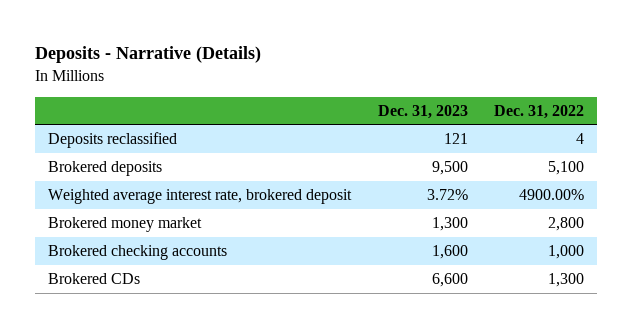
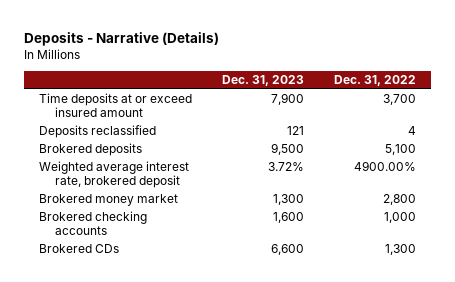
+ Time deposits at or exceed insured amount | 7,900 | 3,700

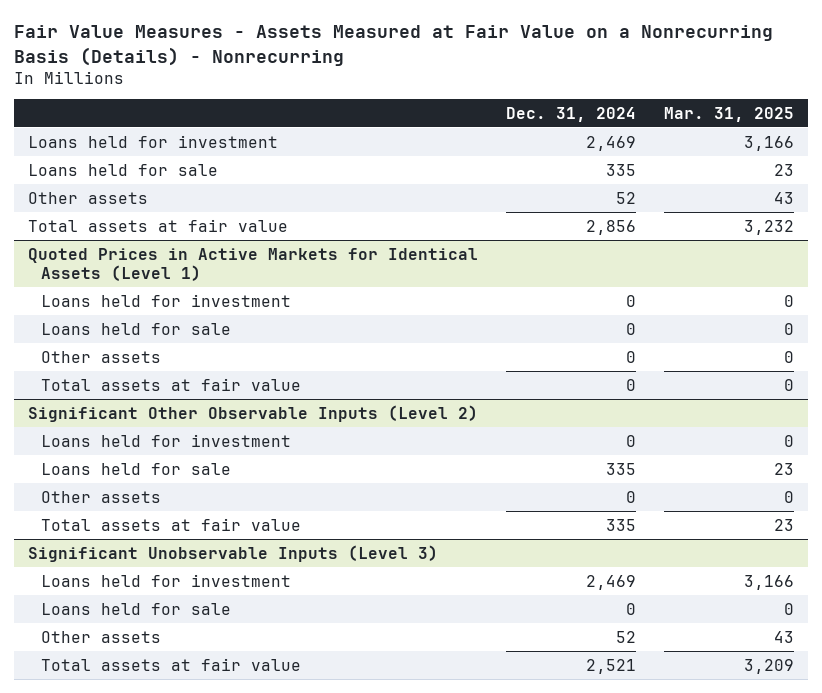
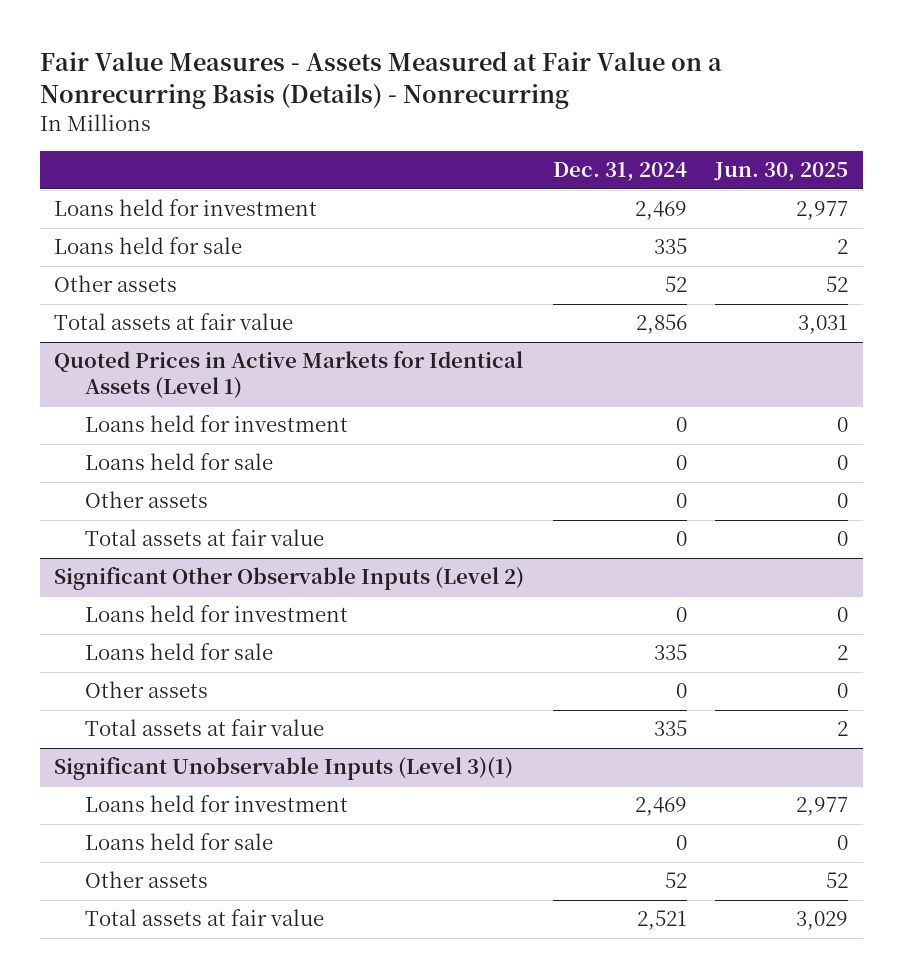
- | Dec. 31, 2024 | Mar. 31, 2025
+ | Dec. 31, 2024 | Jun. 30, 2025
- Significant Unobservable Inputs (Level 3)
+ Significant Unobservable Inputs (Level 3)(1)

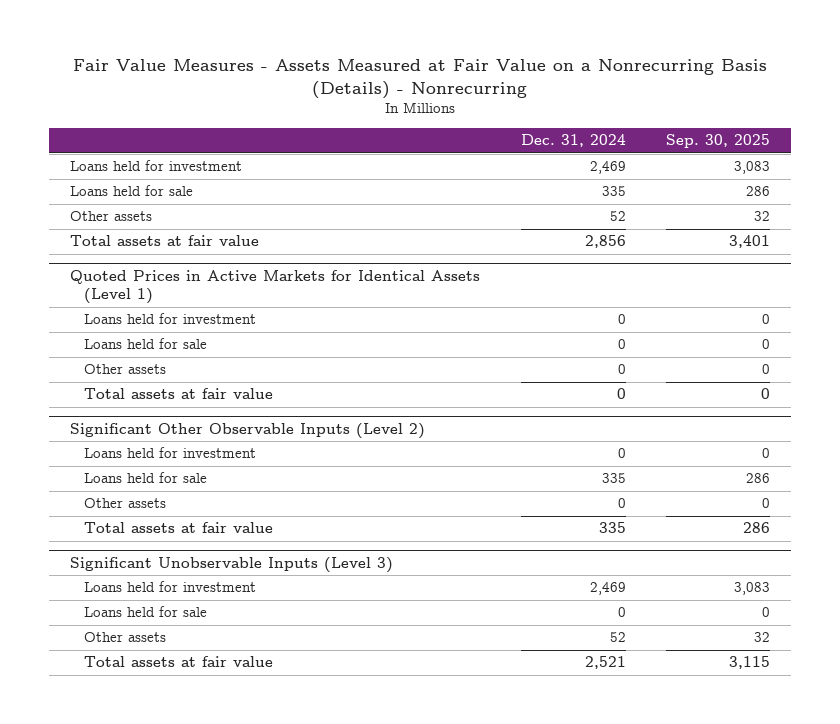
- | Dec. 31, 2024 | Jun. 30, 2025
+ | Dec. 31, 2024 | Sep. 30, 2025
- Significant Unobservable Inputs (Level 3)(1)
+ Significant Unobservable Inputs (Level 3)

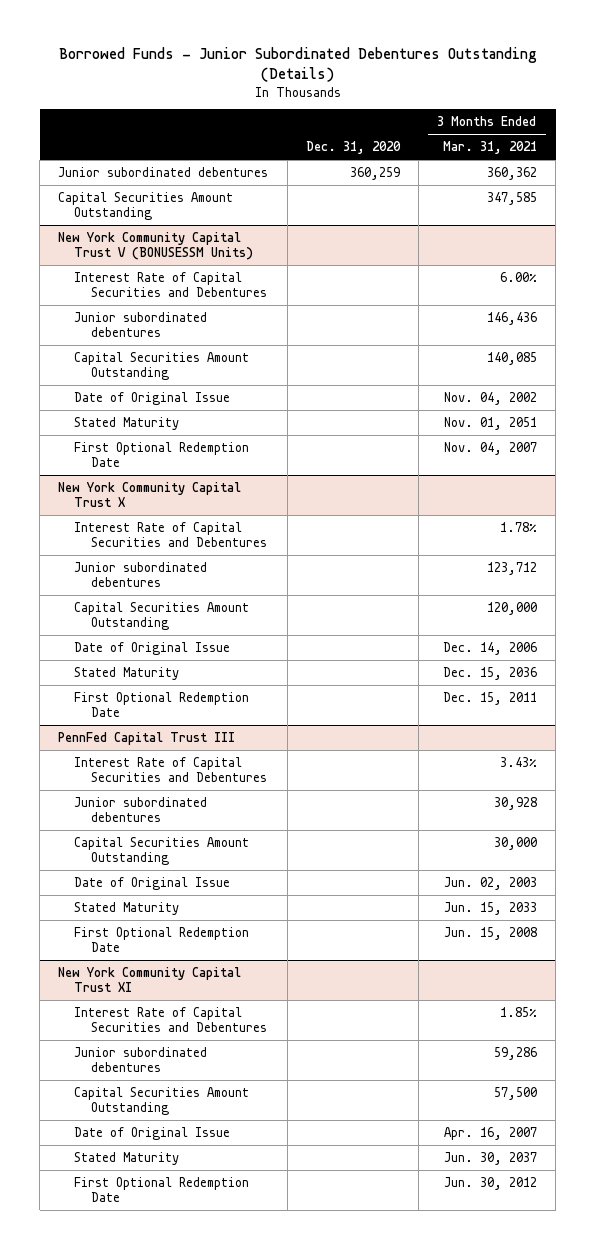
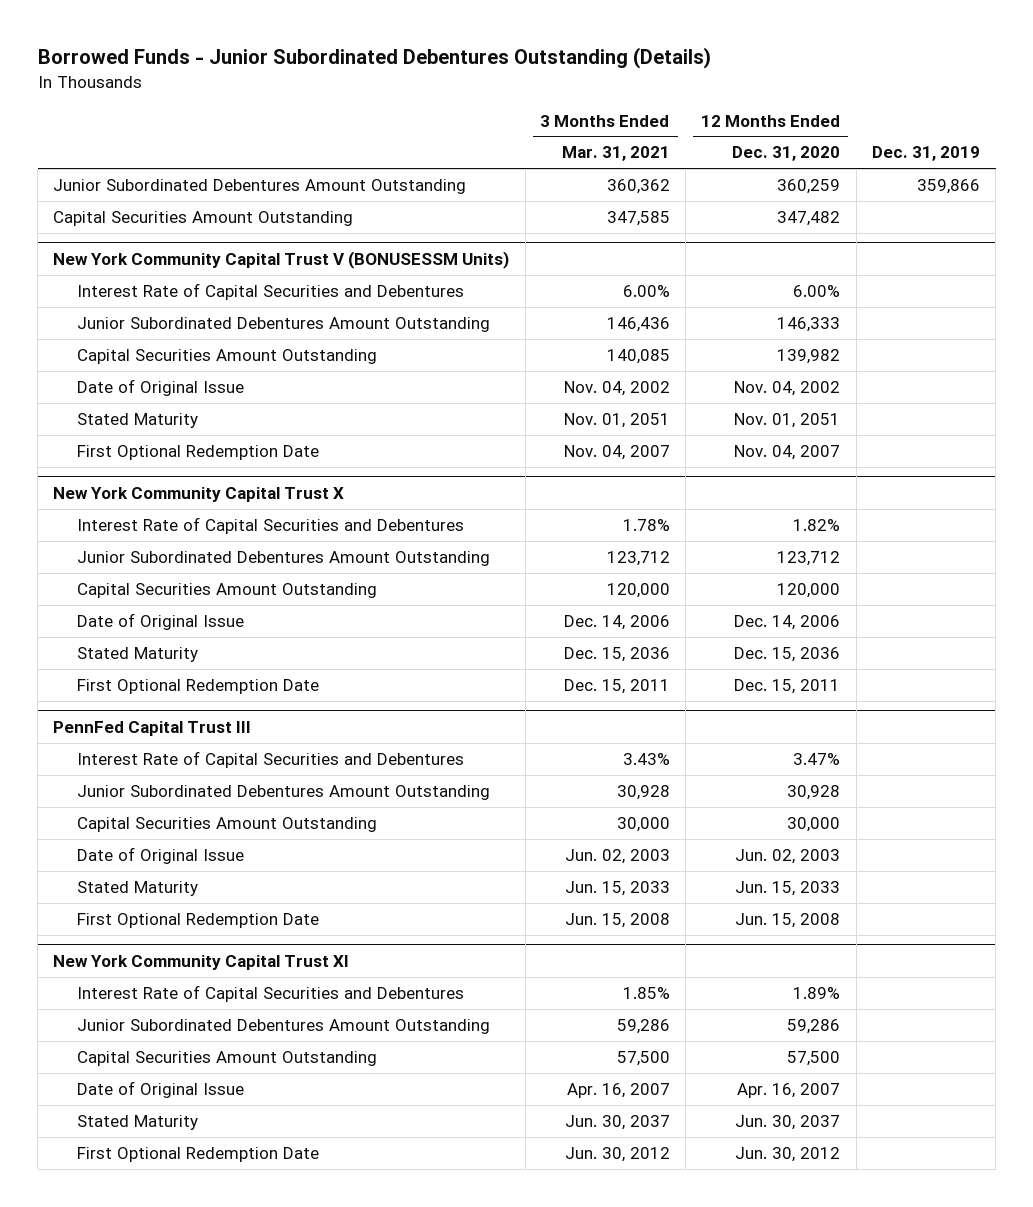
- | Dec. 31, 2020 | 3 Months Ended Mar. 31, 2021
+ | 3 Months Ended Mar. 31, 2021 | 12 Months Ended Dec. 31, 2020 | Dec. 31, 2019
- Junior subordinated debentures | 360,259 | 360,362
+ Junior Subordinated Debentures Amount Outstanding | 360,362 | 360,259 | 359,866
@ New York Community Capital Trust V (BONUSESSM Units)
- Junior subordinated debentures | | 146,436
+ Junior Subordinated Debentures Amount Outstanding | 146,436 | 146,333 |
@ New York Community Capital Trust X
- Junior subordinated debentures | | 123,712
+ Junior Subordinated Debentures Amount Outstanding | 123,712 | 123,712 |
@ PennFed Capital Trust III
- Junior subordinated debentures | | 30,928
+ Junior Subordinated Debentures Amount Outstanding | 30,928 | 30,928 |
@ New York Community Capital Trust XI
- Junior subordinated debentures | | 59,286
+ Junior Subordinated Debentures Amount Outstanding | 59,286 | 59,286 |

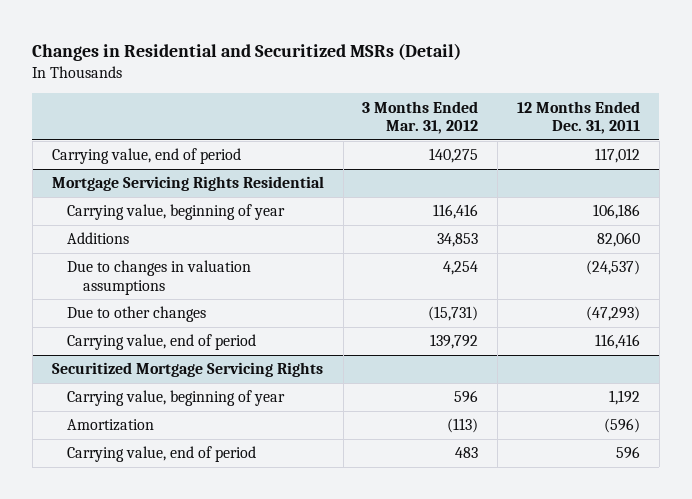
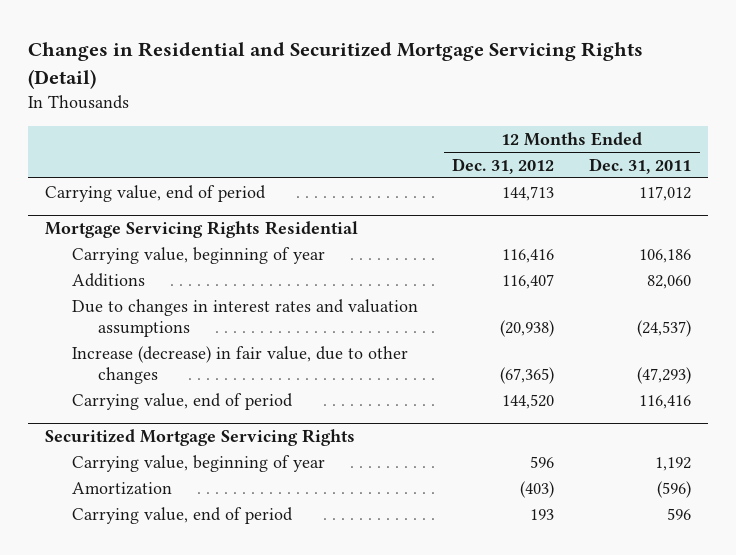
- Changes in Residential and Securitized MSRs (Detail)
+ Changes in Residential and Securitized Mortgage Servicing Rights (Detail)
- | 3 Months Ended Mar. 31, 2012 | 12 Months Ended Dec. 31, 2011
+ | 12 Months Ended Dec. 31, 2012 | 12 Months Ended Dec. 31, 2011
@ Mortgage Servicing Rights Residential
- Due to changes in valuation assumptions | 4,254 | (24,537)
- Due to other changes | (15,731) | (47,293)
+ Due to changes in interest rates and valuation assumptions | (20,938) | (24,537)
+ Increase (decrease) in fair value, due to other changes | (67,365) | (47,293)

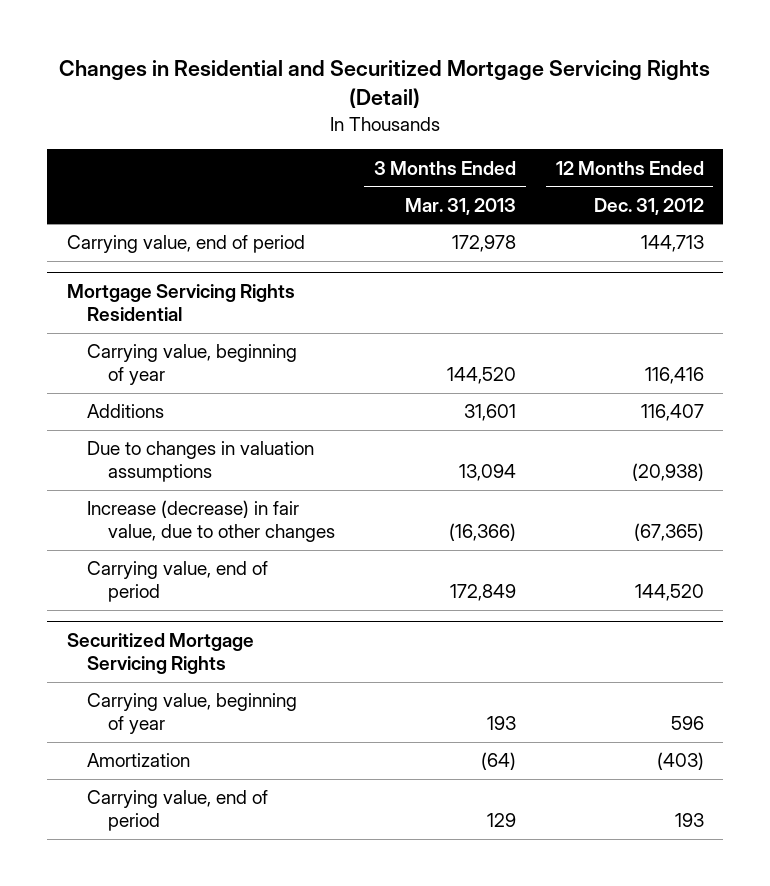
- | 12 Months Ended Dec. 31, 2012 | 12 Months Ended Dec. 31, 2011
+ | 3 Months Ended Mar. 31, 2013 | 12 Months Ended Dec. 31, 2012
@ Mortgage Servicing Rights Residential
- Due to changes in interest rates and valuation assumptions | (20,938) | (24,537)
+ Due to changes in valuation assumptions | 13,094 | (20,938)

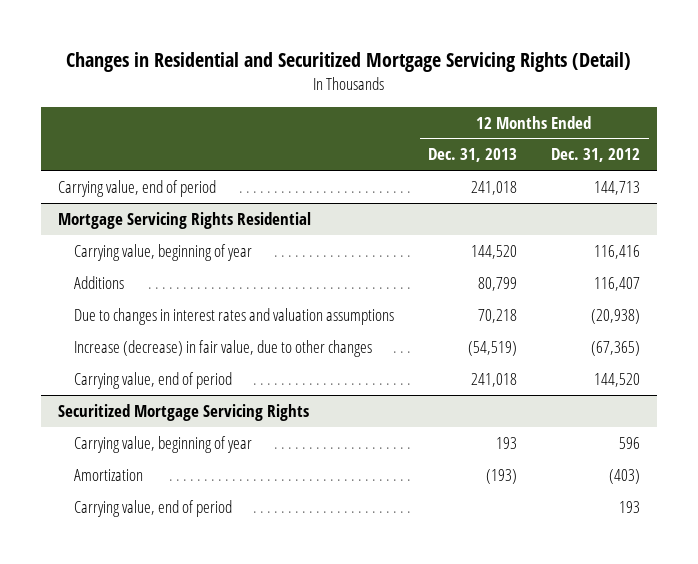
- | 3 Months Ended Mar. 31, 2013 | 12 Months Ended Dec. 31, 2012
+ | 12 Months Ended Dec. 31, 2013 | 12 Months Ended Dec. 31, 2012
@ Mortgage Servicing Rights Residential
- Due to changes in valuation assumptions | 13,094 | (20,938)
+ Due to changes in interest rates and valuation assumptions | 70,218 | (20,938)

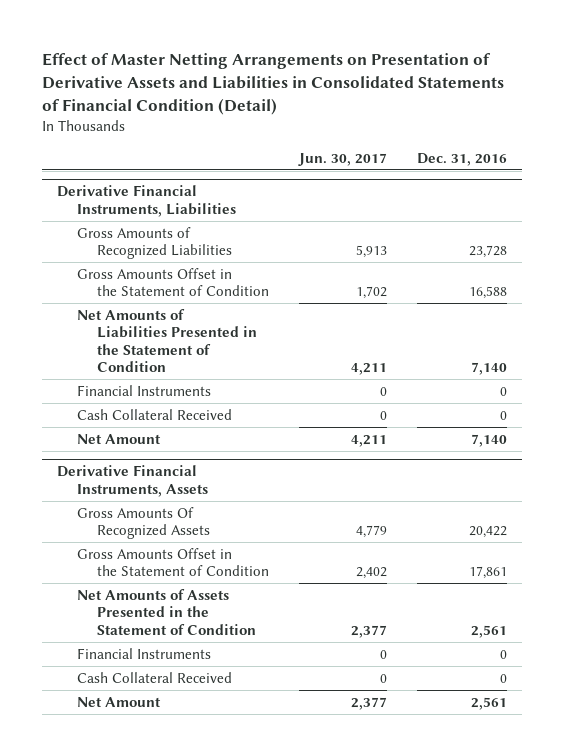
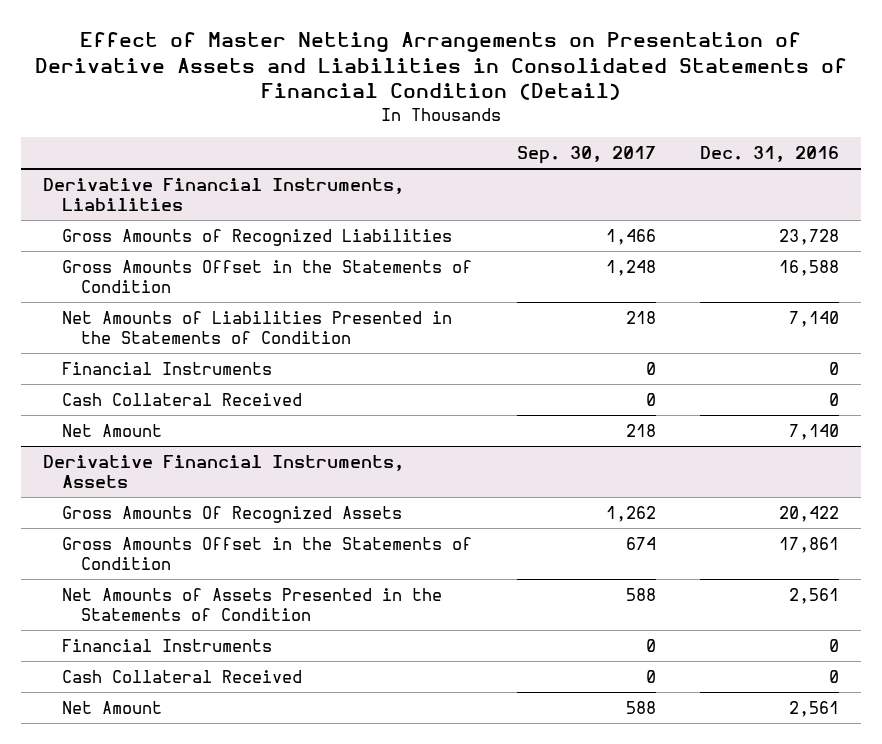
- | Jun. 30, 2017 | Dec. 31, 2016
+ | Sep. 30, 2017 | Dec. 31, 2016
@ Derivative Financial Instruments, Liabilities
- Gross Amounts Offset in the Statement of Condition | 1,702 | 16,588
- Net Amounts of Liabilities Presented in the Statement of Condition | 4,211 | 7,140
+ Gross Amounts Offset in the Statements of Condition | 1,248 | 16,588
+ Net Amounts of Liabilities Presented in the Statements of Condition | 218 | 7,140
@ Derivative Financial Instruments, Assets
- Gross Amounts Offset in the Statement of Condition | 2,402 | 17,861
- Net Amounts of Assets Presented in the Statement of Condition | 2,377 | 2,561
+ Gross Amounts Offset in the Statements of Condition | 674 | 17,861
+ Net Amounts of Assets Presented in the Statements of Condition | 588 | 2,561

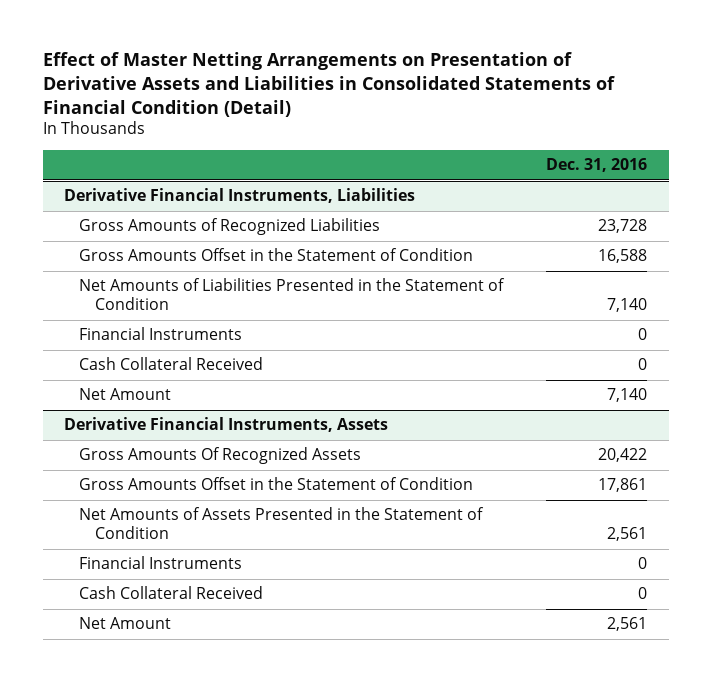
- | Sep. 30, 2017 | Dec. 31, 2016
+ | Dec. 31, 2016
@ Derivative Financial Instruments, Liabilities
- Gross Amounts Offset in the Statements of Condition | 1,248 | 16,588
- Net Amounts of Liabilities Presented in the Statements of Condition | 218 | 7,140
+ Gross Amounts Offset in the Statement of Condition | 16,588
+ Net Amounts of Liabilities Presented in the Statement of Condition | 7,140
@ Derivative Financial Instruments, Assets
- Gross Amounts Offset in the Statements of Condition | 674 | 17,861
- Net Amounts of Assets Presented in the Statements of Condition | 588 | 2,561
+ Gross Amounts Offset in the Statement of Condition | 17,861
+ Net Amounts of Assets Presented in the Statement of Condition | 2,561

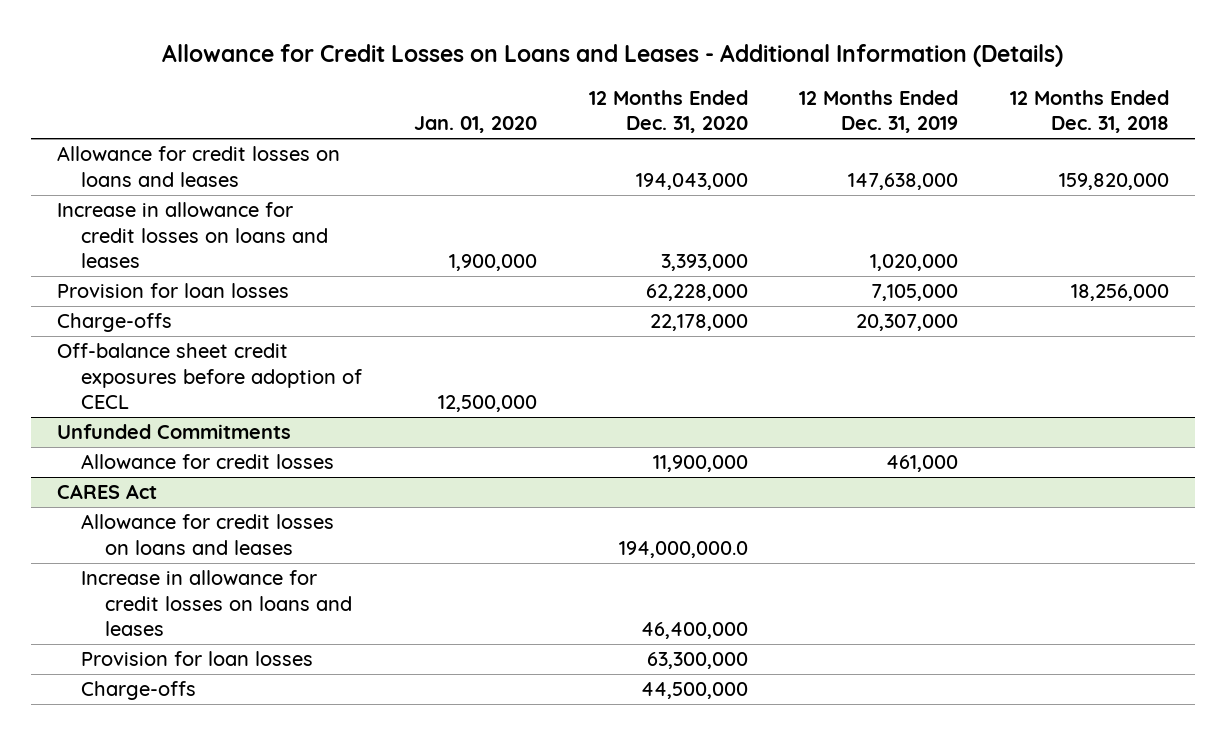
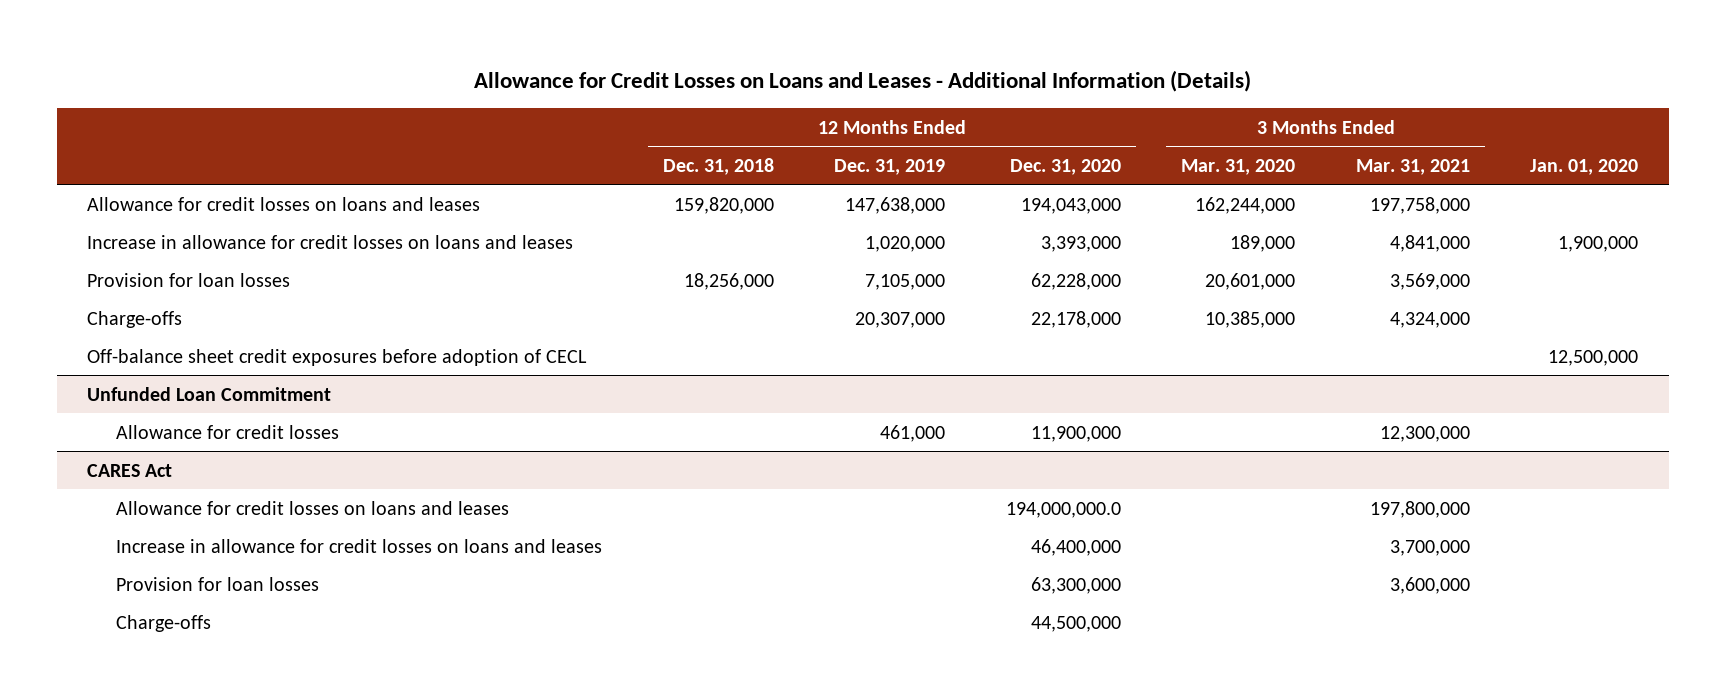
- | Jan. 01, 2020 | 12 Months Ended Dec. 31, 2020 | 12 Months Ended Dec. 31, 2019 | 12 Months Ended Dec. 31, 2018
+ | 12 Months Ended Dec. 31, 2018 | 12 Months Ended Dec. 31, 2019 | 12 Months Ended Dec. 31, 2020 | 3 Months Ended Mar. 31, 2020 | 3 Months Ended Mar. 31, 2021 | Jan. 01, 2020
- Unfunded Commitments
+ Unfunded Loan Commitment

